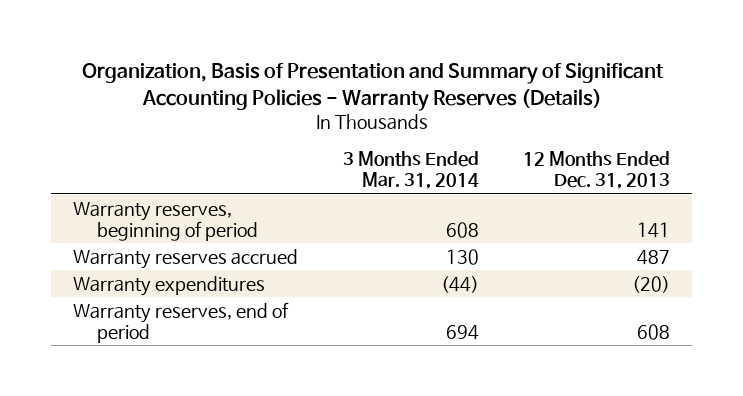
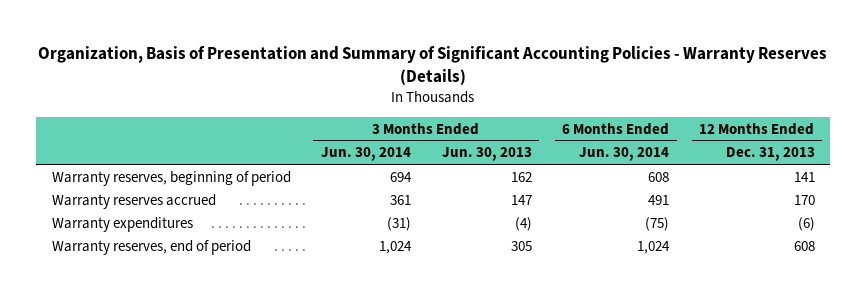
- | 3 Months Ended Mar. 31, 2014 | 12 Months Ended Dec. 31, 2013
+ | 3 Months Ended Jun. 30, 2014 | 3 Months Ended Jun. 30, 2013 | 6 Months Ended Jun. 30, 2014 | 12 Months Ended Dec. 31, 2013
- Warranty reserves accrued | 130 | 487
- Warranty expenditures | (44) | (20)
+ Warranty reserves accrued | 361 | 147 | 491 | 170
+ Warranty expenditures | (31) | (4) | (75) | (6)

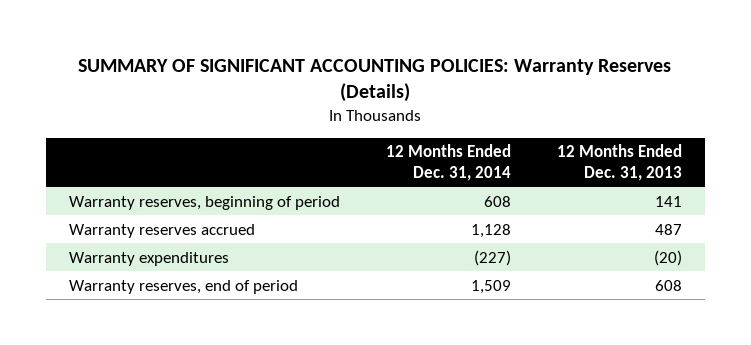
- Organization, Basis of Presentation and Summary of Significant Accounting Policies - Warranty Reserves (Details)
+ SUMMARY OF SIGNIFICANT ACCOUNTING POLICIES: Warranty Reserves (Details)
- | 3 Months Ended Jun. 30, 2014 | 3 Months Ended Jun. 30, 2013 | 6 Months Ended Jun. 30, 2014 | 12 Months Ended Dec. 31, 2013
+ | 12 Months Ended Dec. 31, 2014 | 12 Months Ended Dec. 31, 2013
- Warranty reserves accrued | 361 | 147 | 491 | 170
- Warranty expenditures | (31) | (4) | (75) | (6)
+ Warranty reserves accrued | 1,128 | 487
+ Warranty expenditures | (227) | (20)

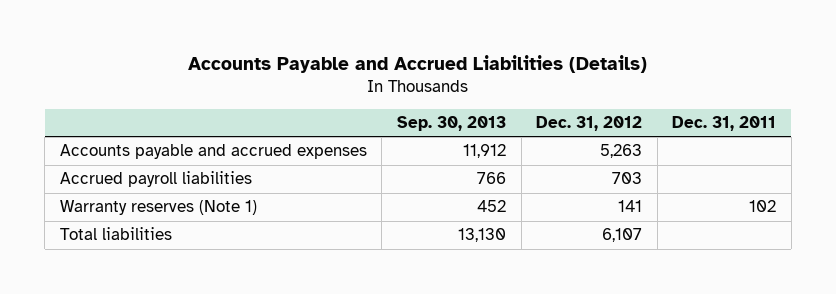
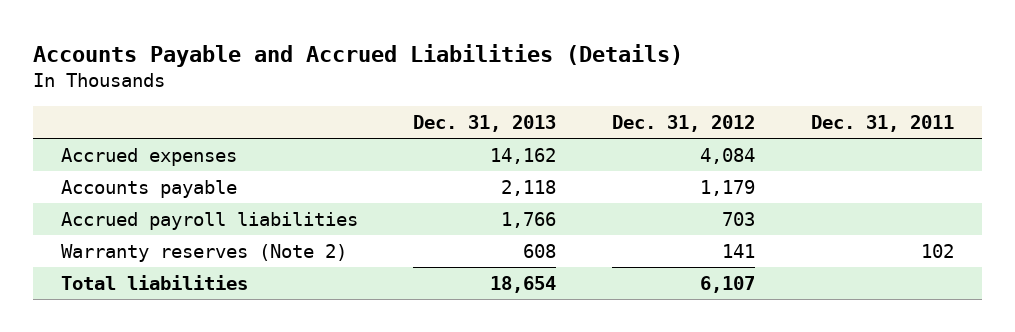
- | Sep. 30, 2013 | Dec. 31, 2012 | Dec. 31, 2011
+ | Dec. 31, 2013 | Dec. 31, 2012 | Dec. 31, 2011
- Accounts payable and accrued expenses | 11,912 | 5,263 |
+ Accrued expenses | 14,162 | 4,084 |
+ Accounts payable | 2,118 | 1,179 |
- Warranty reserves (Note 1) | 452 | 141 | 102
+ Warranty reserves (Note 2) | 608 | 141 | 102

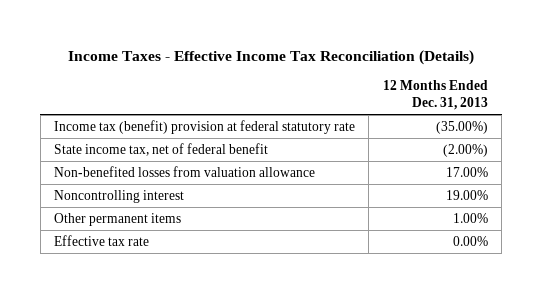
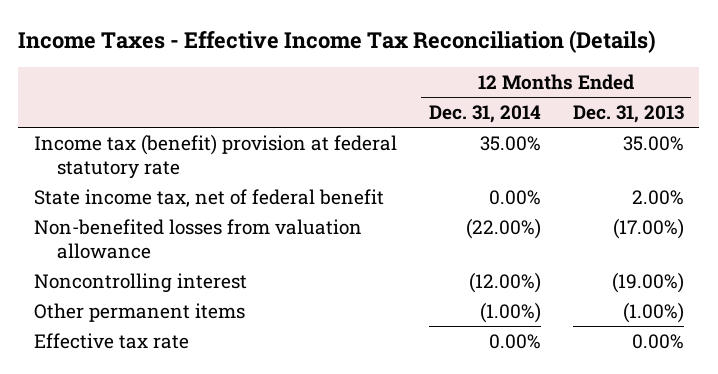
- | 12 Months Ended Dec. 31, 2013
+ | 12 Months Ended Dec. 31, 2014 | 12 Months Ended Dec. 31, 2013
- Income tax (benefit) provision at federal statutory rate | (35.00%)
- State income tax, net of federal benefit | (2.00%)
- Non-benefited losses from valuation allowance | 17.00%
- Noncontrolling interest | 19.00%
- Other permanent items | 1.00%
+ Income tax (benefit) provision at federal statutory rate | 35.00% | 35.00%
+ State income tax, net of federal benefit | 0.00% | 2.00%
+ Non-benefited losses from valuation allowance | (22.00%) | (17.00%)
+ Noncontrolling interest | (12.00%) | (19.00%)
+ Other permanent items | (1.00%) | (1.00%)

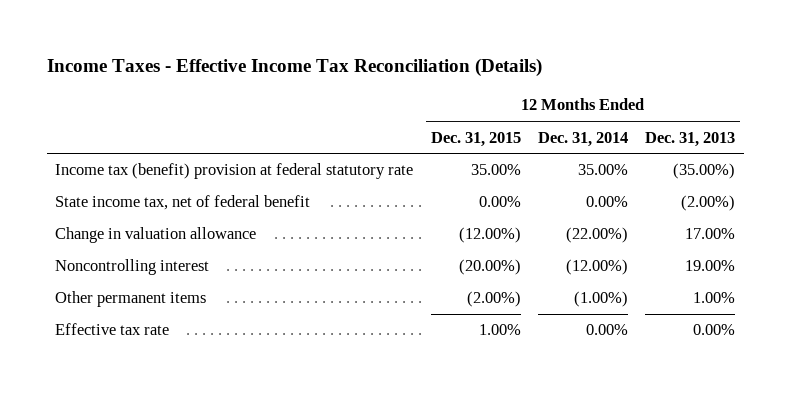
- | 12 Months Ended Dec. 31, 2014 | 12 Months Ended Dec. 31, 2013
+ | 12 Months Ended Dec. 31, 2015 | 12 Months Ended Dec. 31, 2014 | 12 Months Ended Dec. 31, 2013
- Income tax (benefit) provision at federal statutory rate | 35.00% | 35.00%
- State income tax, net of federal benefit | 0.00% | 2.00%
- Non-benefited losses from valuation allowance | (22.00%) | (17.00%)
- Noncontrolling interest | (12.00%) | (19.00%)
- Other permanent items | (1.00%) | (1.00%)
+ Income tax (benefit) provision at federal statutory rate | 35.00% | 35.00% | (35.00%)
+ State income tax, net of federal benefit | 0.00% | 0.00% | (2.00%)
+ Change in valuation allowance | (12.00%) | (22.00%) | 17.00%
+ Noncontrolling interest | (20.00%) | (12.00%) | 19.00%
+ Other permanent items | (2.00%) | (1.00%) | 1.00%

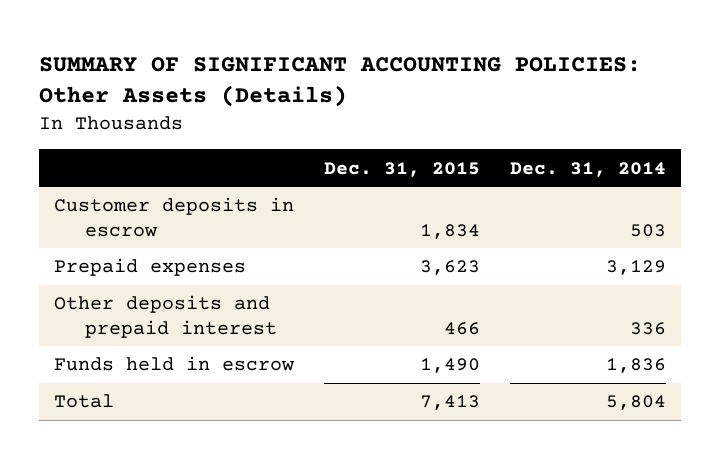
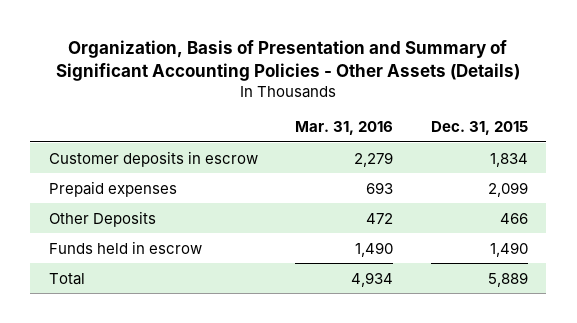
- SUMMARY OF SIGNIFICANT ACCOUNTING POLICIES: Other Assets (Details)
+ Organization, Basis of Presentation and Summary of Significant Accounting Policies - Other Assets (Details)
- | Dec. 31, 2015 | Dec. 31, 2014
+ | Mar. 31, 2016 | Dec. 31, 2015
- Prepaid expenses | 3,623 | 3,129
- Other deposits and prepaid interest | 466 | 336
+ Prepaid expenses | 693 | 2,099
+ Other Deposits | 472 | 466
- Total | 7,413 | 5,804
+ Total | 4,934 | 5,889

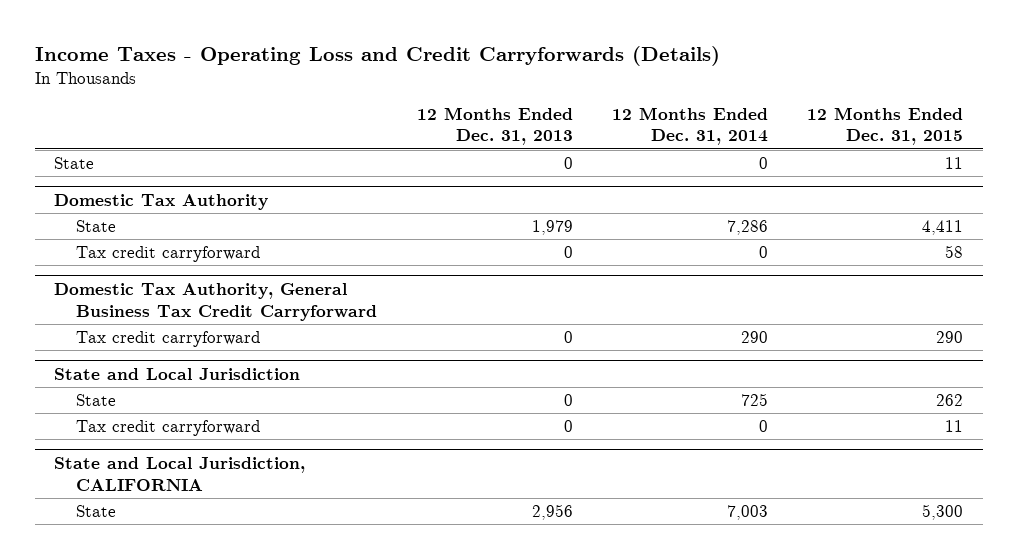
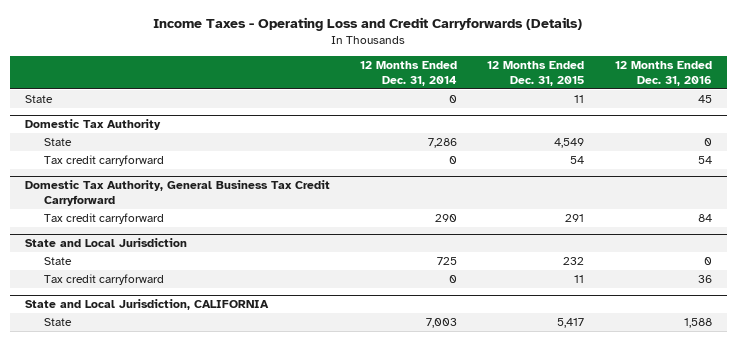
- | 12 Months Ended Dec. 31, 2013 | 12 Months Ended Dec. 31, 2014 | 12 Months Ended Dec. 31, 2015
+ | 12 Months Ended Dec. 31, 2014 | 12 Months Ended Dec. 31, 2015 | 12 Months Ended Dec. 31, 2016
@ Domestic Tax Authority
- State | 1,979 | 7,286 | 4,411
- Tax credit carryforward | 0 | 0 | 58
+ State | 7,286 | 4,549 | 0
+ Tax credit carryforward | 0 | 54 | 54
@ Domestic Tax Authority, General Business Tax Credit Carryforward
- Tax credit carryforward | 0 | 290 | 290
+ Tax credit carryforward | 290 | 291 | 84
@ State and Local Jurisdiction
- State | 0 | 725 | 262
+ State | 725 | 232 | 0
@ State and Local Jurisdiction, CALIFORNIA
- State | 2,956 | 7,003 | 5,300
+ State | 7,003 | 5,417 | 1,588

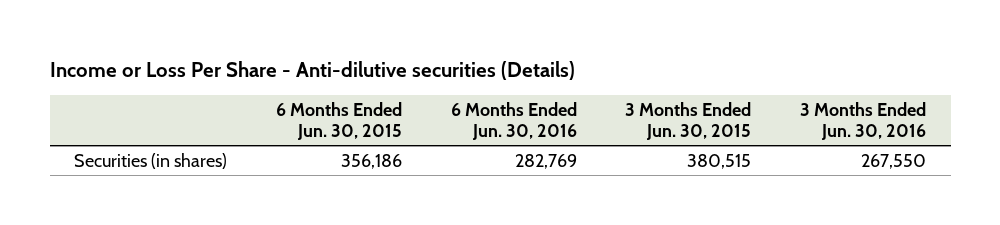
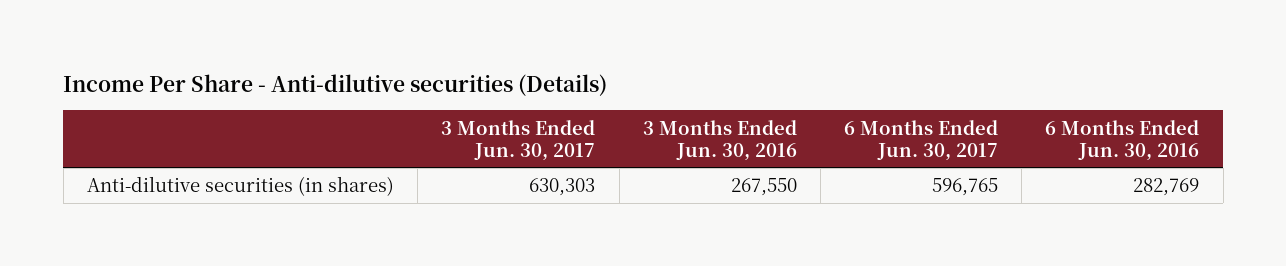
- Income or Loss Per Share - Anti-dilutive securities (Details)
+ Income Per Share - Anti-dilutive securities (Details)
- | 6 Months Ended Jun. 30, 2015 | 6 Months Ended Jun. 30, 2016 | 3 Months Ended Jun. 30, 2015 | 3 Months Ended Jun. 30, 2016
+ | 3 Months Ended Jun. 30, 2017 | 3 Months Ended Jun. 30, 2016 | 6 Months Ended Jun. 30, 2017 | 6 Months Ended Jun. 30, 2016
- Securities (in shares) | 356,186 | 282,769 | 380,515 | 267,550
+ Anti-dilutive securities (in shares) | 630,303 | 267,550 | 596,765 | 282,769

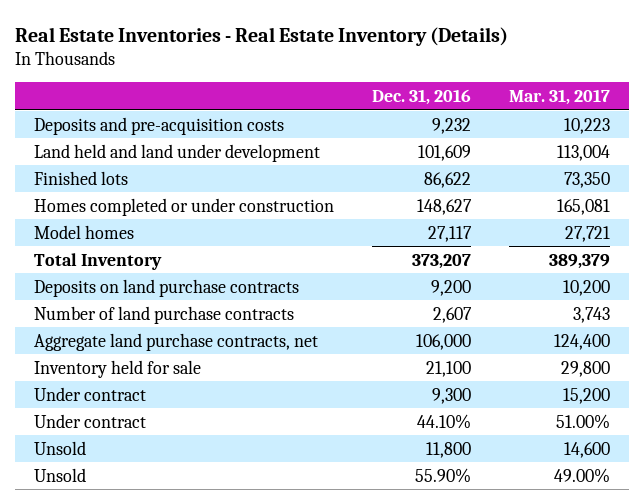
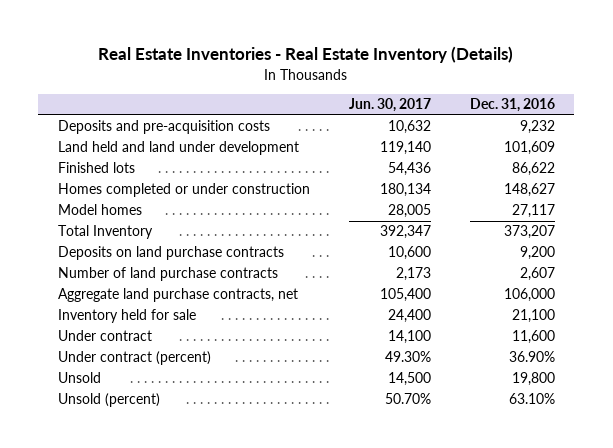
- | Dec. 31, 2016 | Mar. 31, 2017
+ | Jun. 30, 2017 | Dec. 31, 2016
- Under contract | 9,300 | 15,200
- Under contract | 44.10% | 51.00%
- Unsold | 11,800 | 14,600
- Unsold | 55.90% | 49.00%
+ Under contract | 14,100 | 11,600
+ Under contract (percent) | 49.30% | 36.90%
+ Unsold | 14,500 | 19,800
+ Unsold (percent) | 50.70% | 63.10%

